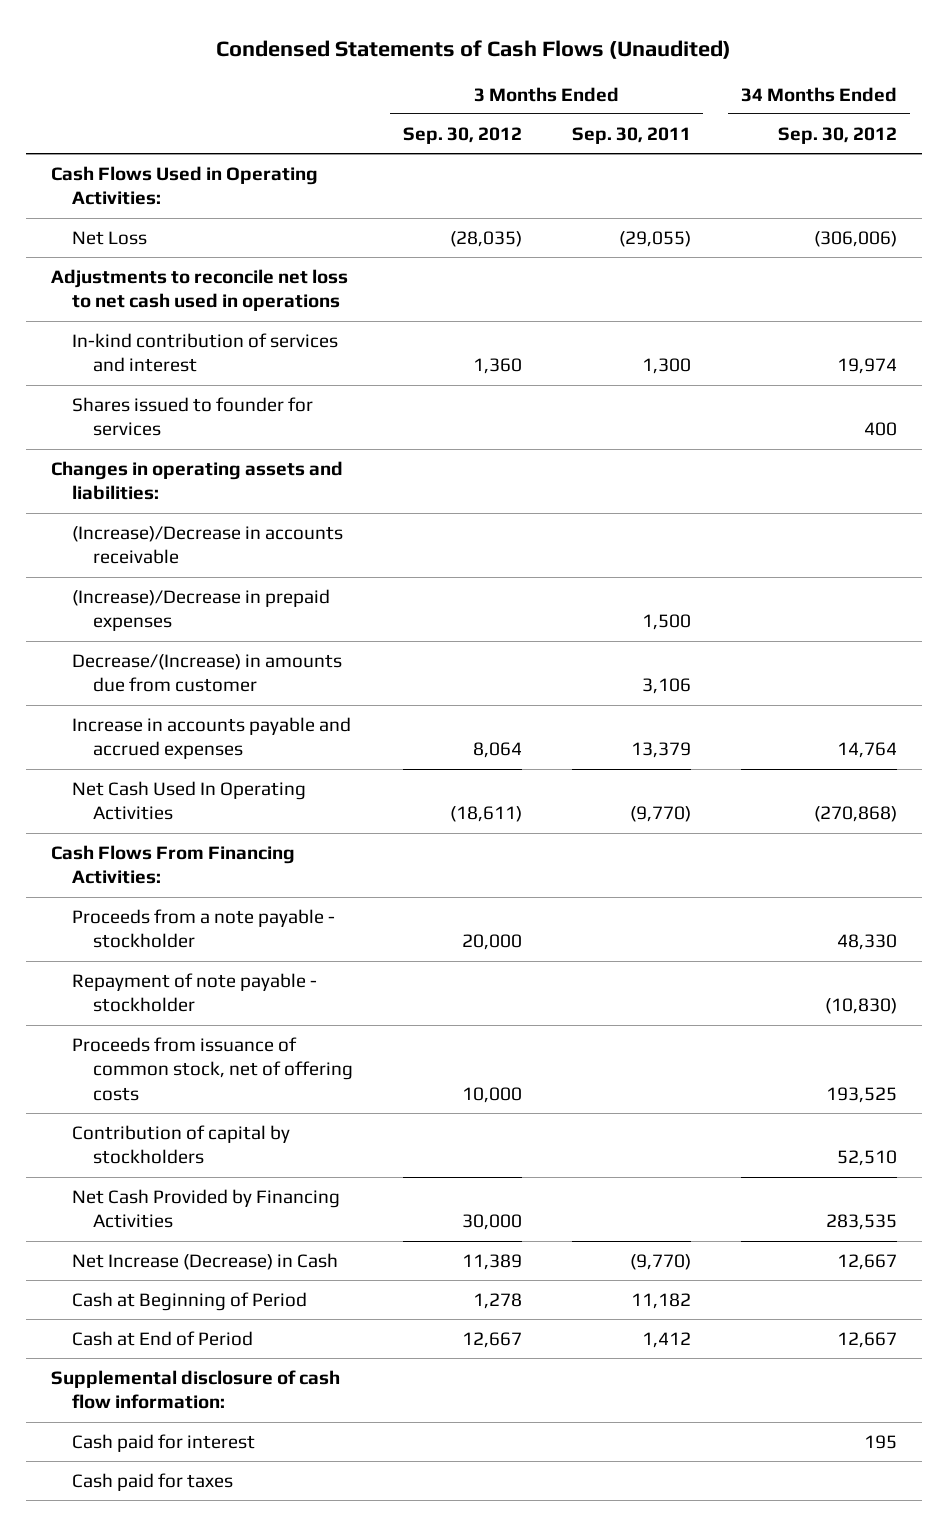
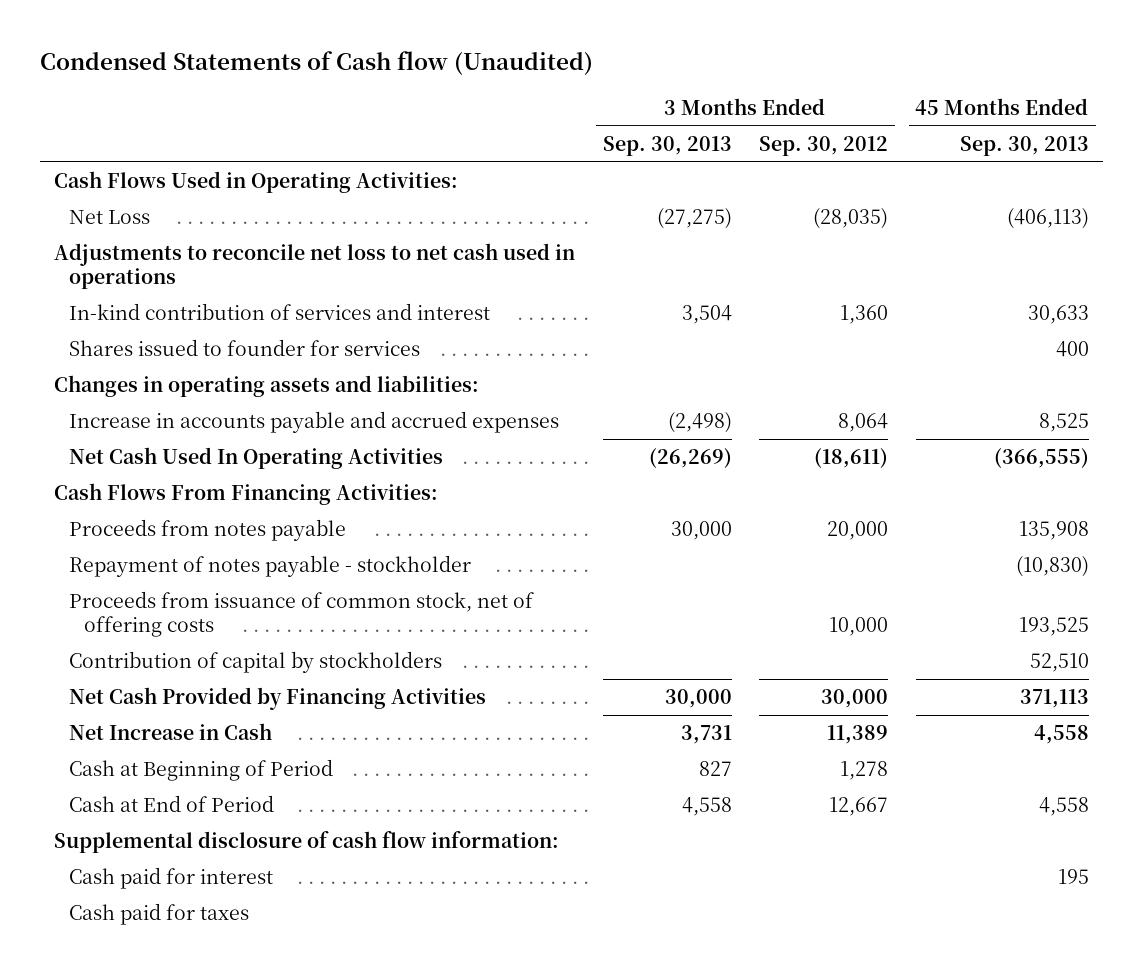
- Condensed Statements of Cash Flows (Unaudited)
+ Condensed Statements of Cash flow (Unaudited)
- | 3 Months Ended Sep. 30, 2012 | 3 Months Ended Sep. 30, 2011 | 34 Months Ended Sep. 30, 2012
+ | 3 Months Ended Sep. 30, 2013 | 3 Months Ended Sep. 30, 2012 | 45 Months Ended Sep. 30, 2013
- (Increase)/Decrease in accounts receivable
- (Increase)/Decrease in prepaid expenses | | 1,500 |
- Decrease/(Increase) in amounts due from customer | | 3,106 |
- Proceeds from a note payable - stockholder | 20,000 | | 48,330
- Repayment of note payable - stockholder | | | (10,830)
+ Proceeds from notes payable | 30,000 | 20,000 | 135,908
+ Repayment of notes payable - stockholder | | | (10,830)
- Net Increase (Decrease) in Cash | 11,389 | (9,770) | 12,667
+ Net Increase in Cash | 3,731 | 11,389 | 4,558

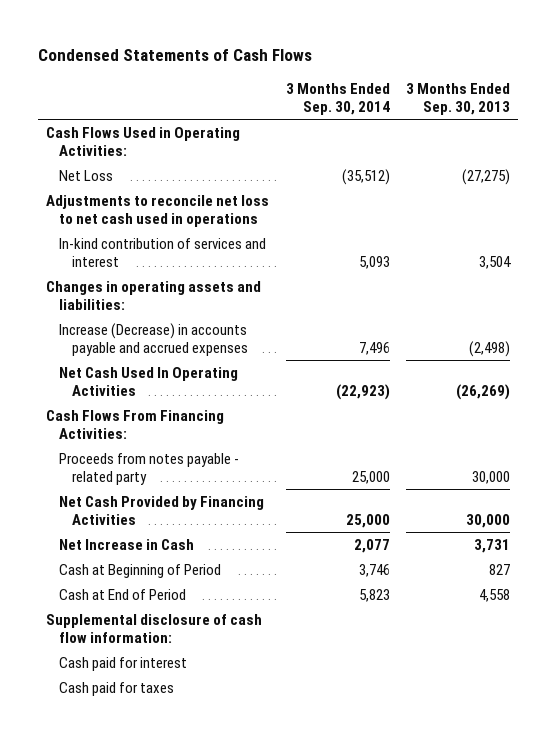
- Condensed Statements of Cash flow (Unaudited)
+ Condensed Statements of Cash Flows
- | 3 Months Ended Sep. 30, 2013 | 3 Months Ended Sep. 30, 2012 | 45 Months Ended Sep. 30, 2013
+ | 3 Months Ended Sep. 30, 2014 | 3 Months Ended Sep. 30, 2013
- Shares issued to founder for services | | | 400
- Increase in accounts payable and accrued expenses | (2,498) | 8,064 | 8,525
+ Increase (Decrease) in accounts payable and accrued expenses | 7,496 | (2,498)
- Proceeds from notes payable | 30,000 | 20,000 | 135,908
- Repayment of notes payable - stockholder | | | (10,830)
- Proceeds from issuance of common stock, net of offering costs | | 10,000 | 193,525
- Contribution of capital by stockholders | | | 52,510
+ Proceeds from notes payable - related party | 25,000 | 30,000

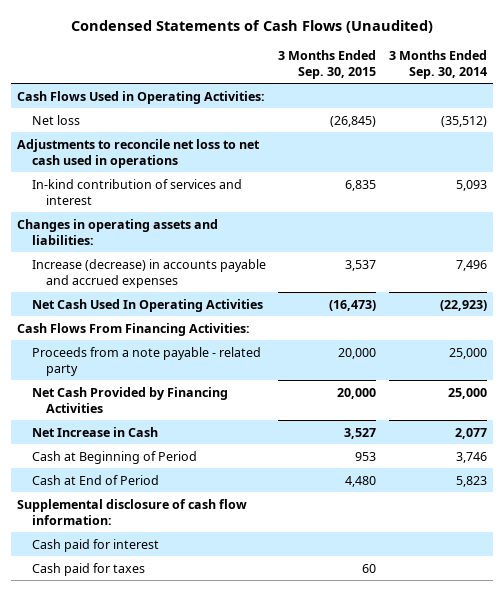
- Condensed Statements of Cash Flows
+ Condensed Statements of Cash Flows (Unaudited)
- | 3 Months Ended Sep. 30, 2014 | 3 Months Ended Sep. 30, 2013
+ | 3 Months Ended Sep. 30, 2015 | 3 Months Ended Sep. 30, 2014
- Net Loss | (35,512) | (27,275)
+ Net loss | (26,845) | (35,512)
- Increase (Decrease) in accounts payable and accrued expenses | 7,496 | (2,498)
+ Increase (decrease) in accounts payable and accrued expenses | 3,537 | 7,496
- Proceeds from notes payable - related party | 25,000 | 30,000
+ Proceeds from a note payable - related party | 20,000 | 25,000

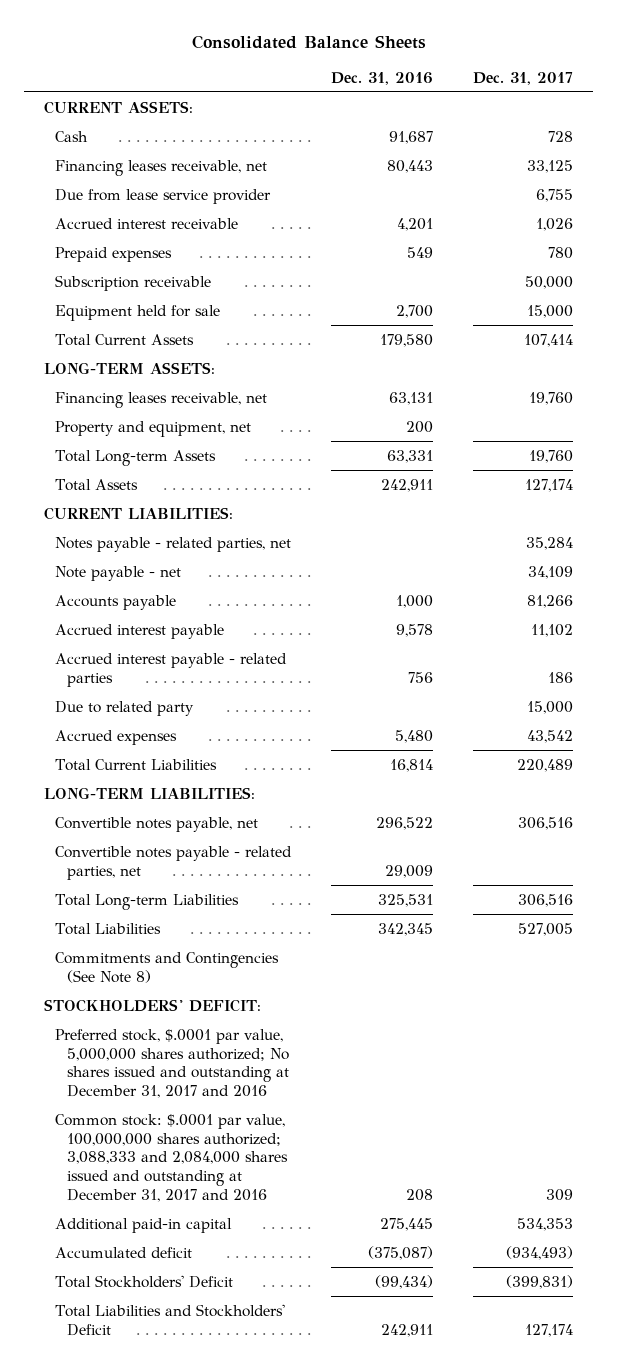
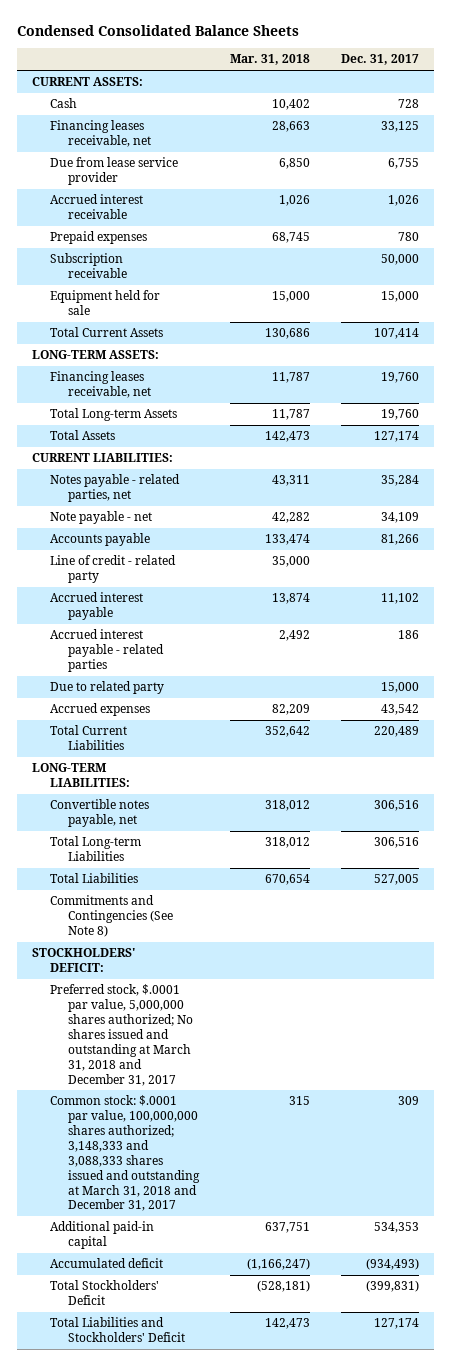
- Consolidated Balance Sheets
+ Condensed Consolidated Balance Sheets
- | Dec. 31, 2016 | Dec. 31, 2017
+ | Mar. 31, 2018 | Dec. 31, 2017
- Property and equipment, net | 200 |
+ Line of credit - related party | 35,000 |
- Convertible notes payable - related parties, net | 29,009 |
- Preferred stock, $.0001 par value, 5,000,000 shares authorized; No shares issued and outstanding at December 31, 2017 and 2016
- Common stock: $.0001 par value, 100,000,000 shares authorized; 3,088,333 and 2,084,000 shares issued and outstanding at December 31, 2017 and 2016 | 208 | 309
+ Preferred stock, $.0001 par value, 5,000,000 shares authorized; No shares issued and outstanding at March 31, 2018 and December 31, 2017
+ Common stock: $.0001 par value, 100,000,000 shares authorized; 3,148,333 and 3,088,333 shares issued and outstanding at March 31, 2018 and December 31, 2017 | 315 | 309

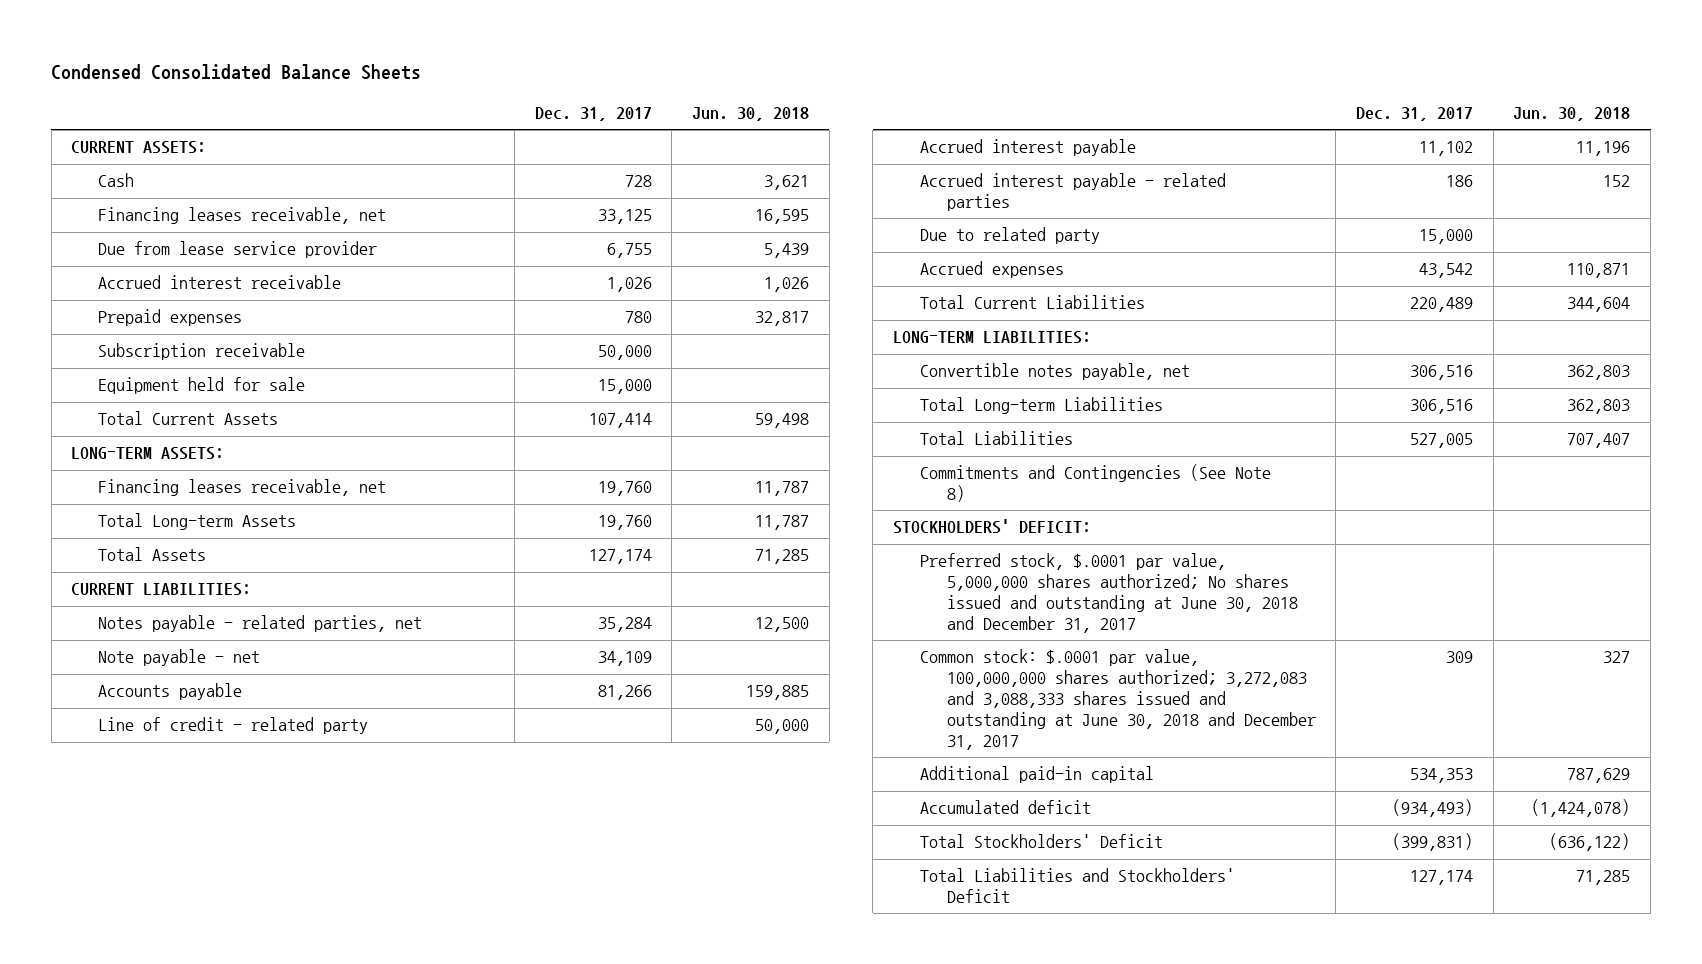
- | Mar. 31, 2018 | Dec. 31, 2017
+ | Dec. 31, 2017 | Jun. 30, 2018
- Preferred stock, $.0001 par value, 5,000,000 shares authorized; No shares issued and outstanding at March 31, 2018 and December 31, 2017
- Common stock: $.0001 par value, 100,000,000 shares authorized; 3,148,333 and 3,088,333 shares issued and outstanding at March 31, 2018 and December 31, 2017 | 315 | 309
+ Preferred stock, $.0001 par value, 5,000,000 shares authorized; No shares issued and outstanding at June 30, 2018 and December 31, 2017
+ Common stock: $.0001 par value, 100,000,000 shares authorized; 3,272,083 and 3,088,333 shares issued and outstanding at June 30, 2018 and December 31, 2017 | 309 | 327

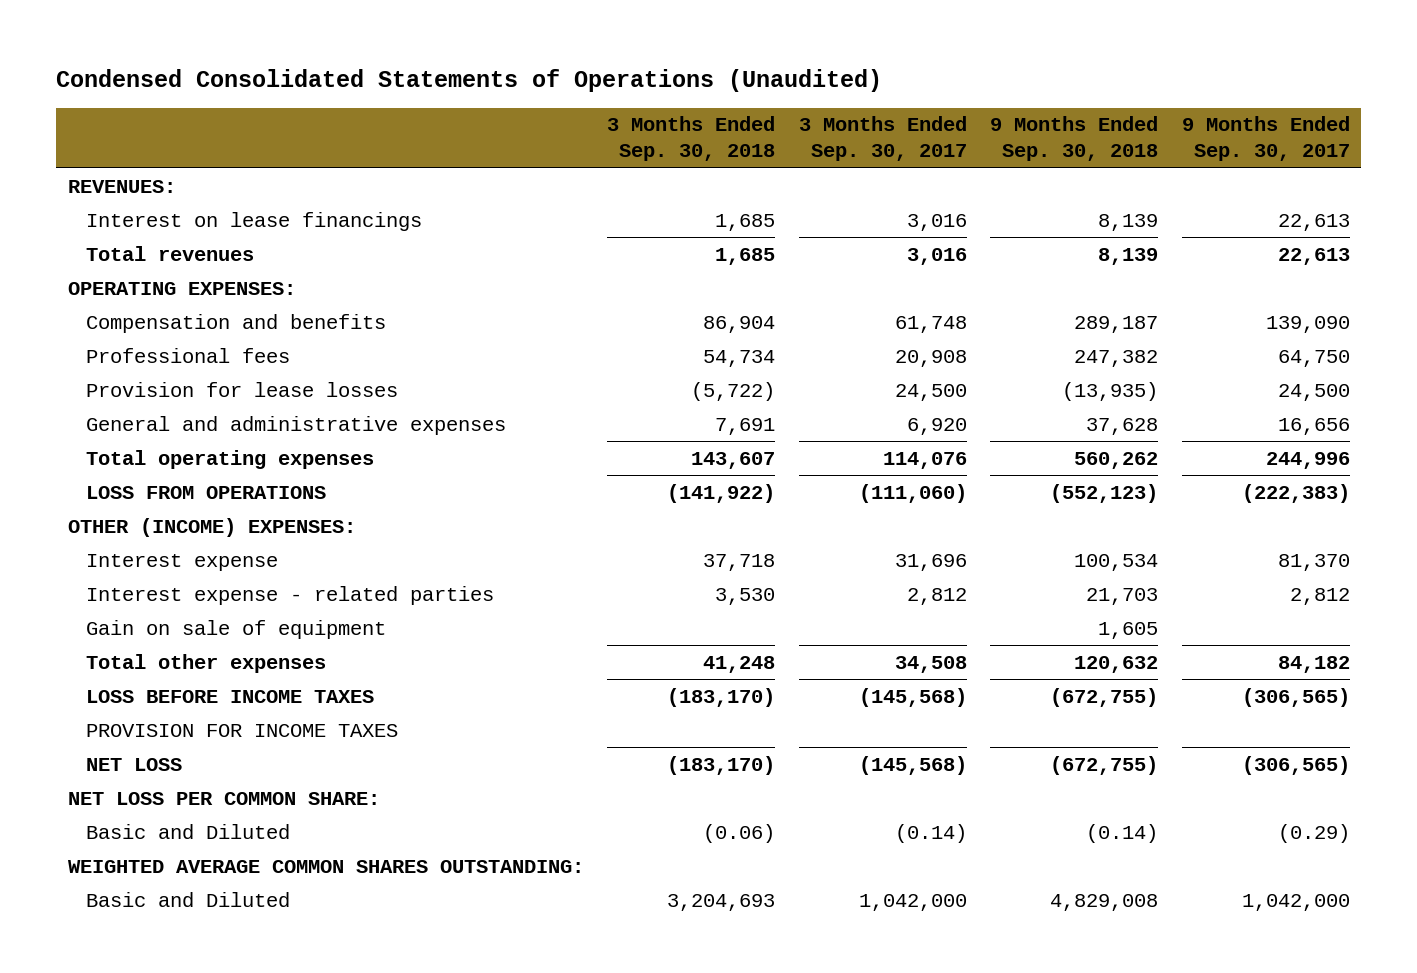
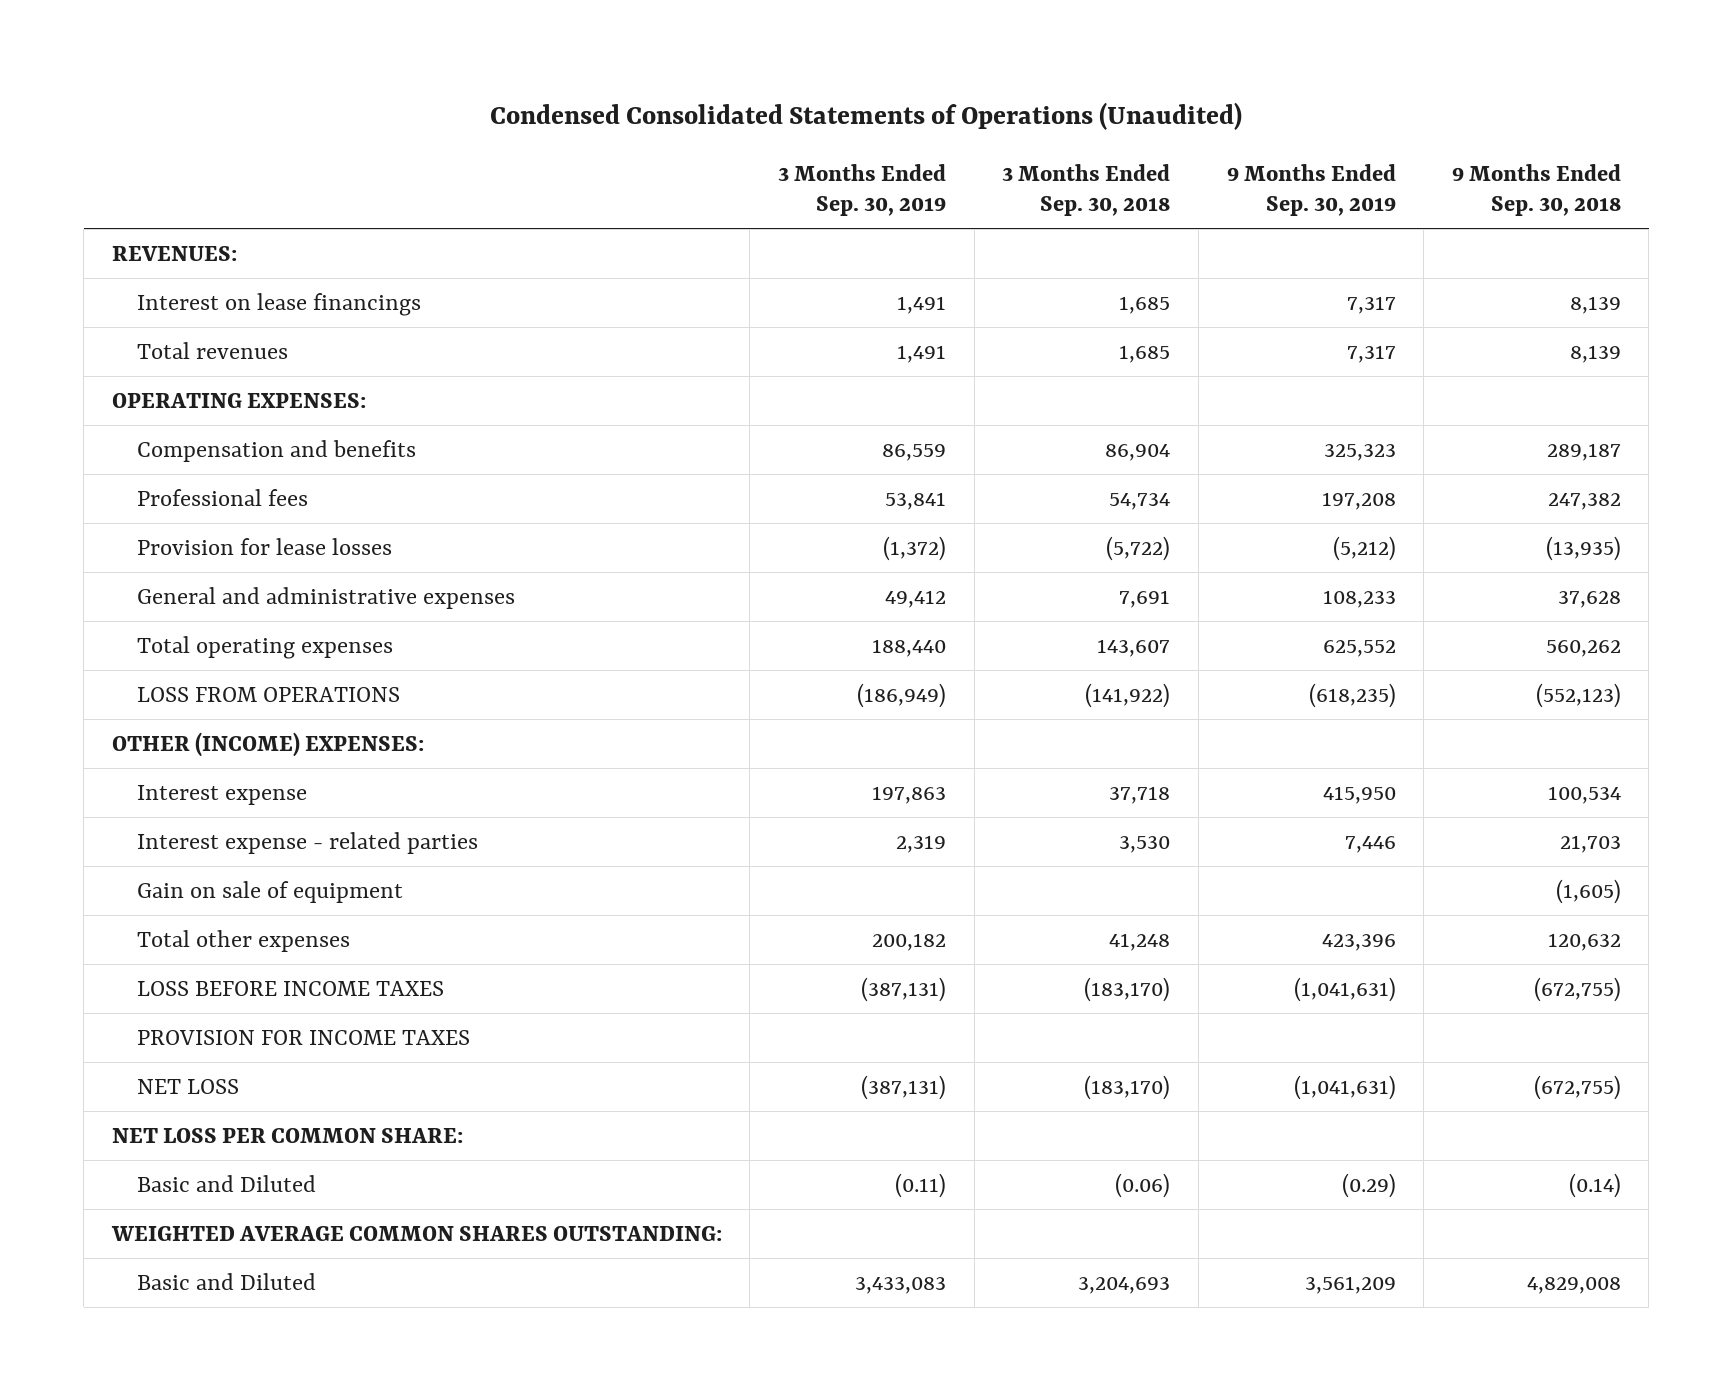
- | 3 Months Ended Sep. 30, 2018 | 3 Months Ended Sep. 30, 2017 | 9 Months Ended Sep. 30, 2018 | 9 Months Ended Sep. 30, 2017
+ | 3 Months Ended Sep. 30, 2019 | 3 Months Ended Sep. 30, 2018 | 9 Months Ended Sep. 30, 2019 | 9 Months Ended Sep. 30, 2018
- Gain on sale of equipment | | | 1,605 |
+ Gain on sale of equipment | | | | (1,605)

